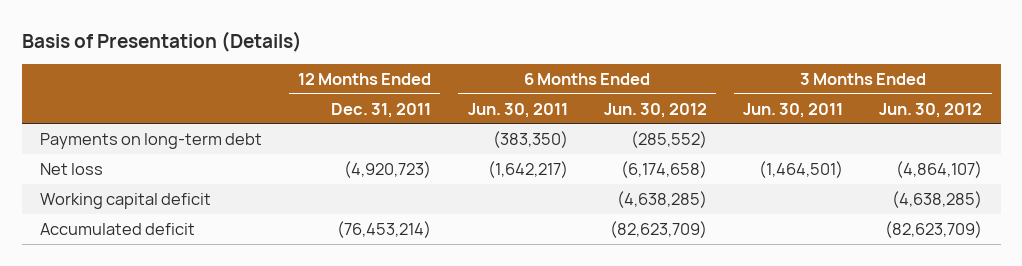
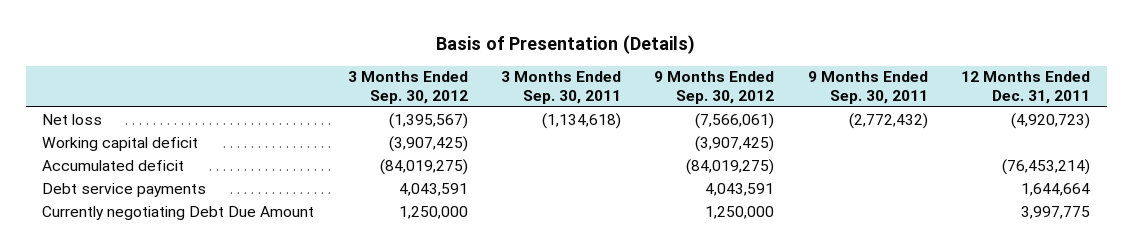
- | 12 Months Ended Dec. 31, 2011 | 6 Months Ended Jun. 30, 2011 | 6 Months Ended Jun. 30, 2012 | 3 Months Ended Jun. 30, 2011 | 3 Months Ended Jun. 30, 2012
+ | 3 Months Ended Sep. 30, 2012 | 3 Months Ended Sep. 30, 2011 | 9 Months Ended Sep. 30, 2012 | 9 Months Ended Sep. 30, 2011 | 12 Months Ended Dec. 31, 2011
- Payments on long-term debt | | (383,350) | (285,552) | |
+ Debt service payments | 4,043,591 | | 4,043,591 | | 1,644,664
+ Currently negotiating Debt Due Amount | 1,250,000 | | 1,250,000 | | 3,997,775

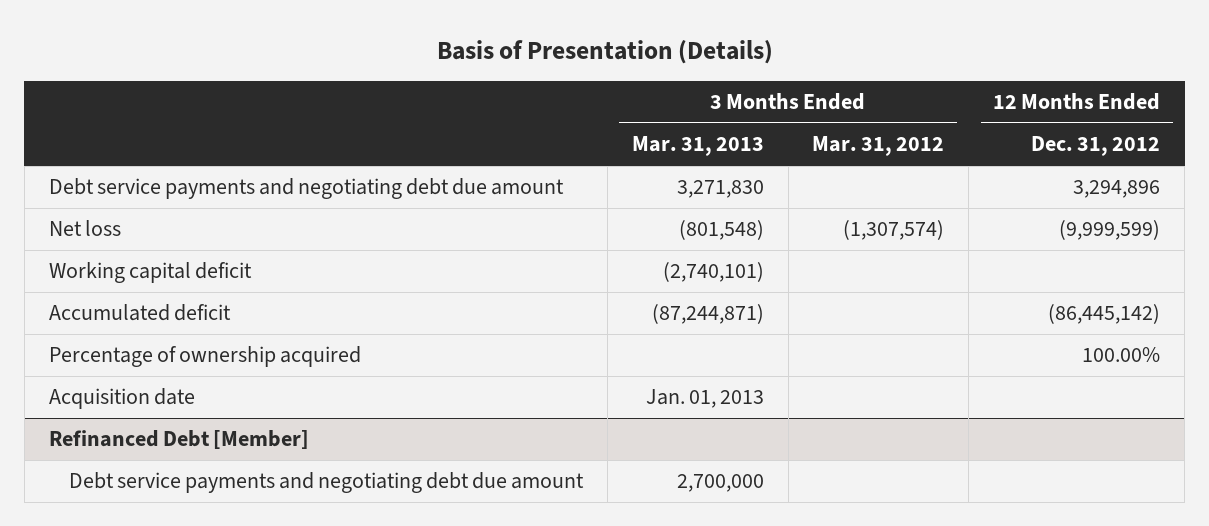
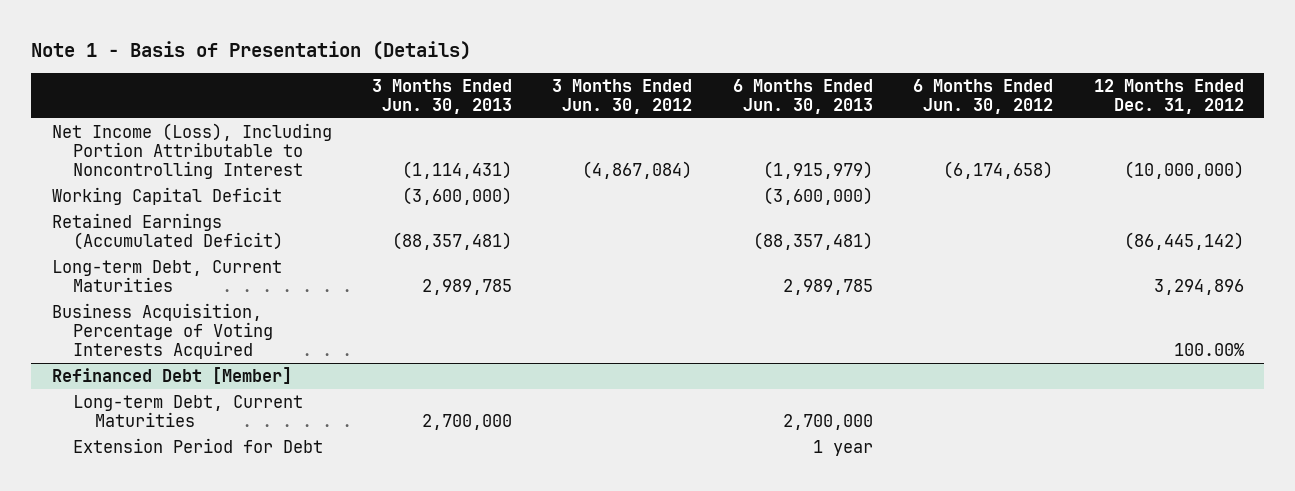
- Basis of Presentation (Details)
+ Note 1 - Basis of Presentation (Details)
- | 3 Months Ended Mar. 31, 2013 | 3 Months Ended Mar. 31, 2012 | 12 Months Ended Dec. 31, 2012
+ | 3 Months Ended Jun. 30, 2013 | 3 Months Ended Jun. 30, 2012 | 6 Months Ended Jun. 30, 2013 | 6 Months Ended Jun. 30, 2012 | 12 Months Ended Dec. 31, 2012
- Debt service payments and negotiating debt due amount | 3,271,830 | | 3,294,896
- Net loss | (801,548) | (1,307,574) | (9,999,599)
- Working capital deficit | (2,740,101) | |
- Accumulated deficit | (87,244,871) | | (86,445,142)
- Percentage of ownership acquired | | | 100.00%
- Acquisition date | Jan. 01, 2013 | |
+ Net Income (Loss), Including Portion Attributable to Noncontrolling Interest | (1,114,431) | (4,867,084) | (1,915,979) | (6,174,658) | (10,000,000)
+ Working Capital Deficit | (3,600,000) | | (3,600,000) | |
+ Retained Earnings (Accumulated Deficit) | (88,357,481) | | (88,357,481) | | (86,445,142)
+ Long-term Debt, Current Maturities | 2,989,785 | | 2,989,785 | | 3,294,896
+ Business Acquisition, Percentage of Voting Interests Acquired | | | | | 100.00%
@ Refinanced Debt [Member]
- Debt service payments and negotiating debt due amount | 2,700,000 | |
+ Long-term Debt, Current Maturities | 2,700,000 | | 2,700,000 | |
+ Extension Period for Debt | | | 1 year | |

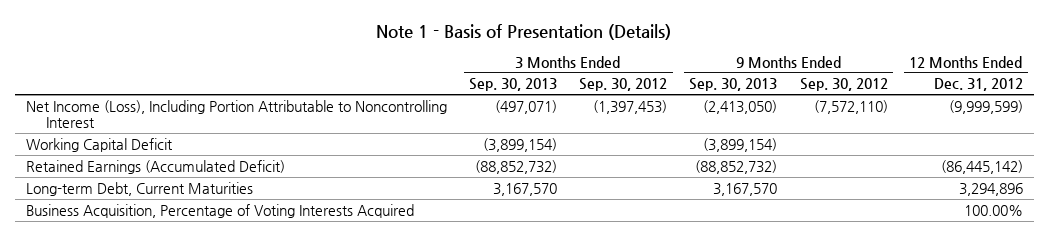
- | 3 Months Ended Jun. 30, 2013 | 3 Months Ended Jun. 30, 2012 | 6 Months Ended Jun. 30, 2013 | 6 Months Ended Jun. 30, 2012 | 12 Months Ended Dec. 31, 2012
+ | 3 Months Ended Sep. 30, 2013 | 3 Months Ended Sep. 30, 2012 | 9 Months Ended Sep. 30, 2013 | 9 Months Ended Sep. 30, 2012 | 12 Months Ended Dec. 31, 2012
- Net Income (Loss), Including Portion Attributable to Noncontrolling Interest | (1,114,431) | (4,867,084) | (1,915,979) | (6,174,658) | (10,000,000)
+ Net Income (Loss), Including Portion Attributable to Noncontrolling Interest | (497,071) | (1,397,453) | (2,413,050) | (7,572,110) | (9,999,599)
- Refinanced Debt [Member]
- Long-term Debt, Current Maturities | 2,700,000 | | 2,700,000 | |
- Extension Period for Debt | | | 1 year | |

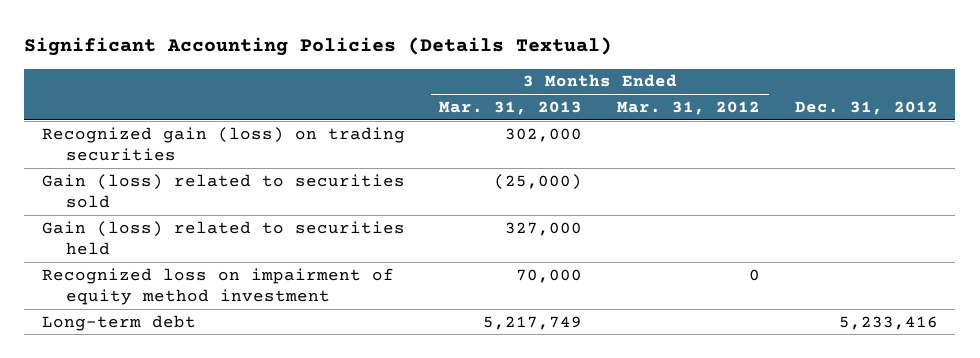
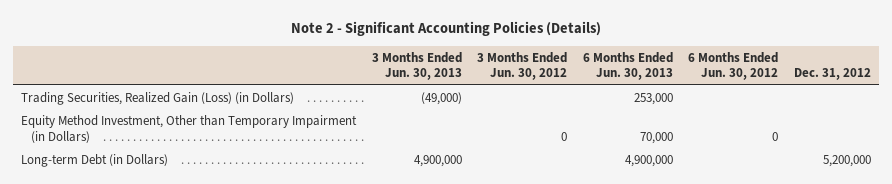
- Significant Accounting Policies (Details Textual)
+ Note 2 - Significant Accounting Policies (Details)
- | 3 Months Ended Mar. 31, 2013 | 3 Months Ended Mar. 31, 2012 | Dec. 31, 2012
+ | 3 Months Ended Jun. 30, 2013 | 3 Months Ended Jun. 30, 2012 | 6 Months Ended Jun. 30, 2013 | 6 Months Ended Jun. 30, 2012 | Dec. 31, 2012
- Recognized gain (loss) on trading securities | 302,000 | |
- Gain (loss) related to securities sold | (25,000) | |
- Gain (loss) related to securities held | 327,000 | |
- Recognized loss on impairment of equity method investment | 70,000 | 0 |
- Long-term debt | 5,217,749 | | 5,233,416
+ Trading Securities, Realized Gain (Loss) (in Dollars) | (49,000) | | 253,000 | |
+ Equity Method Investment, Other than Temporary Impairment (in Dollars) | | 0 | 70,000 | 0 |
+ Long-term Debt (in Dollars) | 4,900,000 | | 4,900,000 | | 5,200,000

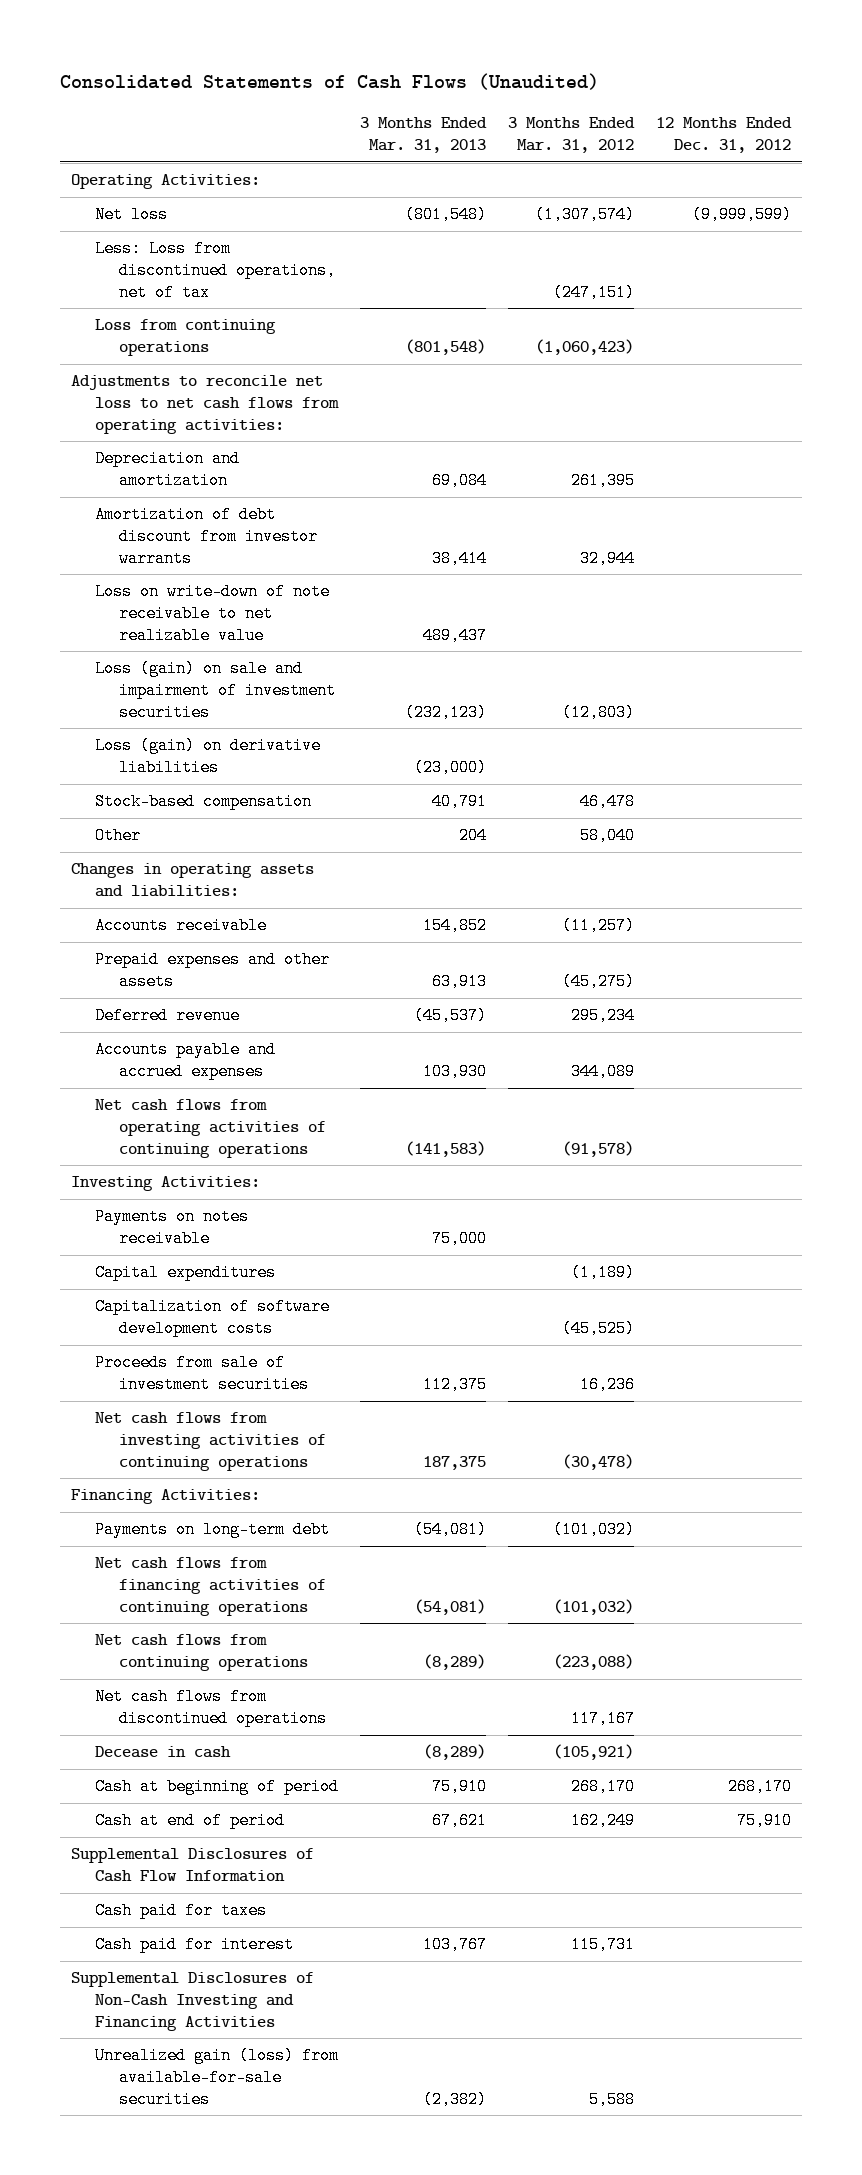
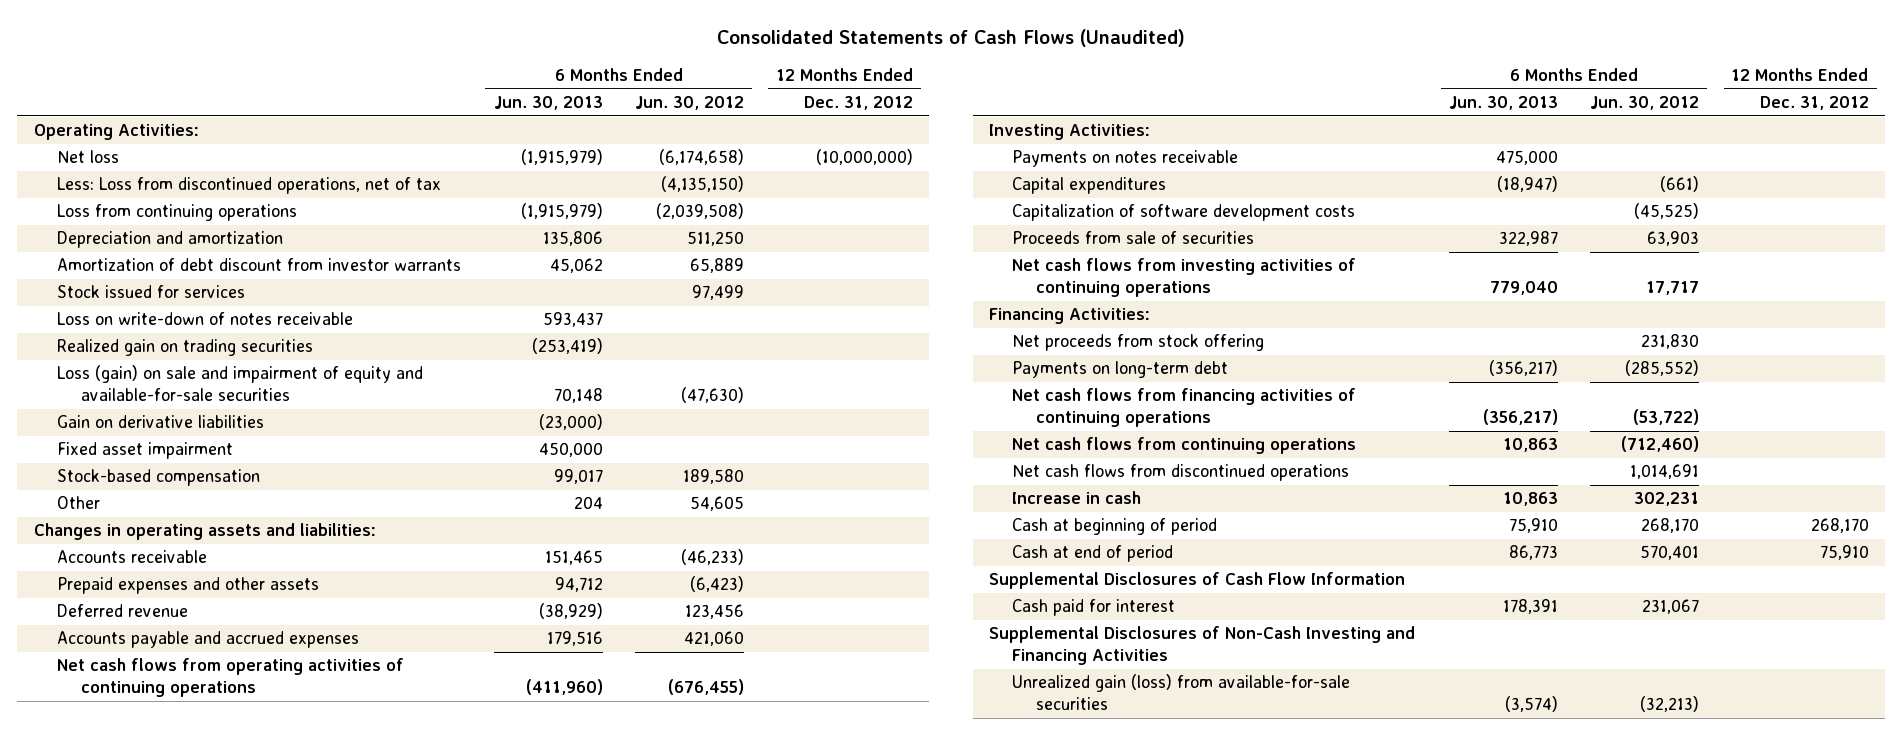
- | 3 Months Ended Mar. 31, 2013 | 3 Months Ended Mar. 31, 2012 | 12 Months Ended Dec. 31, 2012
+ | 6 Months Ended Jun. 30, 2013 | 6 Months Ended Jun. 30, 2012 | 12 Months Ended Dec. 31, 2012
- Net loss | (801,548) | (1,307,574) | (9,999,599)
+ Net loss | (1,915,979) | (6,174,658) | (10,000,000)
- Adjustments to reconcile net loss to net cash flows from operating activities:
- Loss on write-down of note receivable to net realizable value | 489,437 | |
- Loss (gain) on sale and impairment of investment securities | (232,123) | (12,803) |
- Loss (gain) on derivative liabilities | (23,000) | |
+ Stock issued for services | | 97,499 |
+ Loss on write-down of notes receivable | 593,437 | |
+ Realized gain on trading securities | (253,419) | |
+ Loss (gain) on sale and impairment of equity and available-for-sale securities | 70,148 | (47,630) |
+ Gain on derivative liabilities | (23,000) | |
+ Fixed asset impairment | 450,000 | |
- Proceeds from sale of investment securities | 112,375 | 16,236 |
+ Proceeds from sale of securities | 322,987 | 63,903 |
+ Net proceeds from stock offering | | 231,830 |
- Decease in cash | (8,289) | (105,921) |
+ Increase in cash | 10,863 | 302,231 |
- Cash paid for taxes

